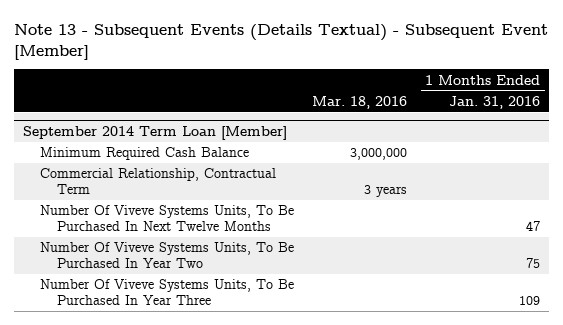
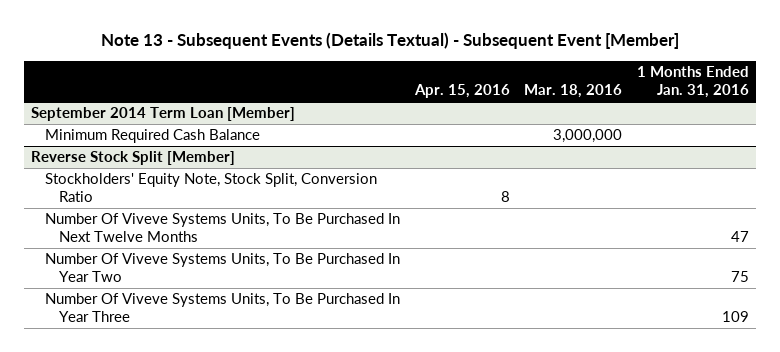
- | Mar. 18, 2016 | 1 Months Ended Jan. 31, 2016
+ | Apr. 15, 2016 | Mar. 18, 2016 | 1 Months Ended Jan. 31, 2016
@ September 2014 Term Loan [Member]
- Commercial Relationship, Contractual Term | 3 years |
+ Reverse Stock Split [Member]
+ Stockholders' Equity Note, Stock Split, Conversion Ratio | 8 | |

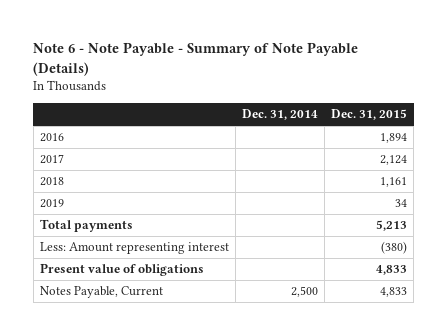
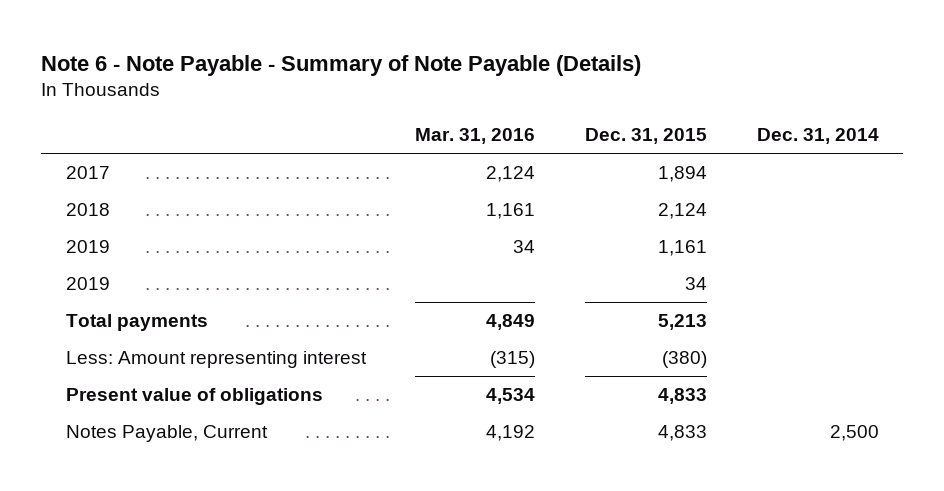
- | Dec. 31, 2014 | Dec. 31, 2015
+ | Mar. 31, 2016 | Dec. 31, 2015 | Dec. 31, 2014
- 2016 | | 1,894
- 2017 | | 2,124
- 2018 | | 1,161
+ 2017 | 2,124 | 1,894 |
+ 2018 | 1,161 | 2,124 |
+ 2019 | 34 | 1,161 |

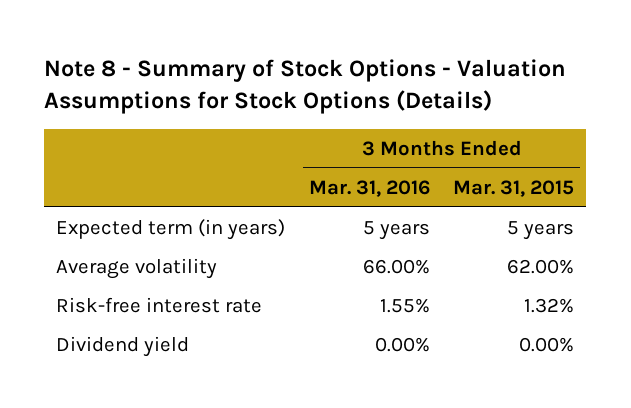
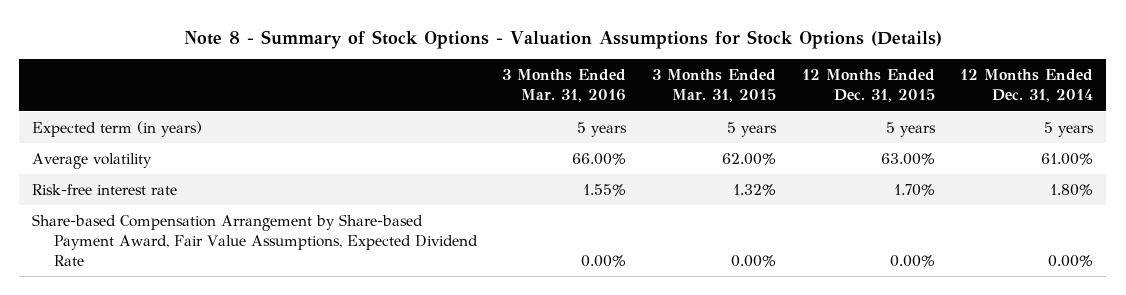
- | 3 Months Ended Mar. 31, 2016 | 3 Months Ended Mar. 31, 2015
+ | 3 Months Ended Mar. 31, 2016 | 3 Months Ended Mar. 31, 2015 | 12 Months Ended Dec. 31, 2015 | 12 Months Ended Dec. 31, 2014
- Dividend yield | 0.00% | 0.00%
+ Share-based Compensation Arrangement by Share-based Payment Award, Fair Value Assumptions, Expected Dividend Rate | 0.00% | 0.00% | 0.00% | 0.00%

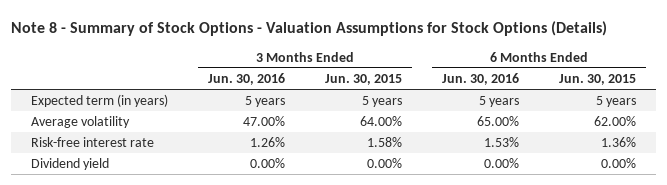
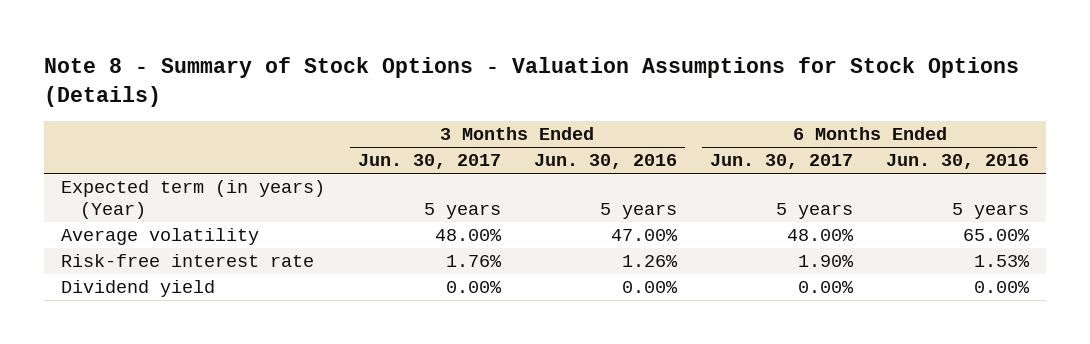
- | 3 Months Ended Jun. 30, 2016 | 3 Months Ended Jun. 30, 2015 | 6 Months Ended Jun. 30, 2016 | 6 Months Ended Jun. 30, 2015
+ | 3 Months Ended Jun. 30, 2017 | 3 Months Ended Jun. 30, 2016 | 6 Months Ended Jun. 30, 2017 | 6 Months Ended Jun. 30, 2016
- Expected term (in years) | 5 years | 5 years | 5 years | 5 years
+ Expected term (in years) (Year) | 5 years | 5 years | 5 years | 5 years

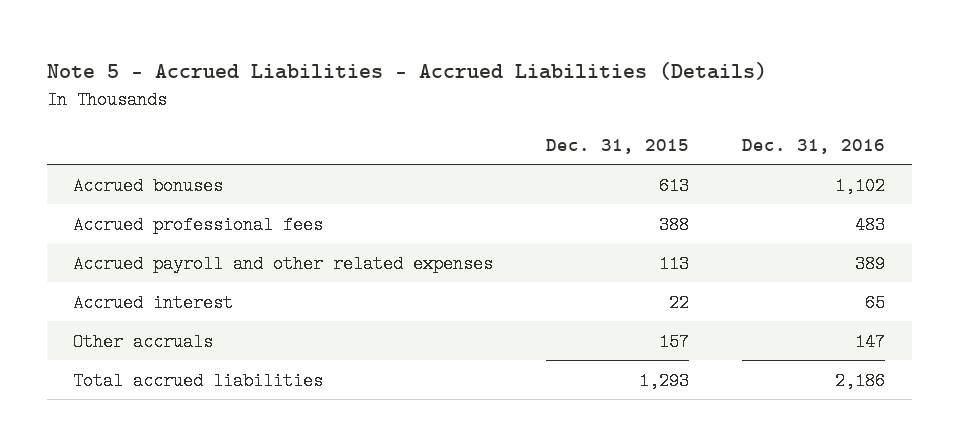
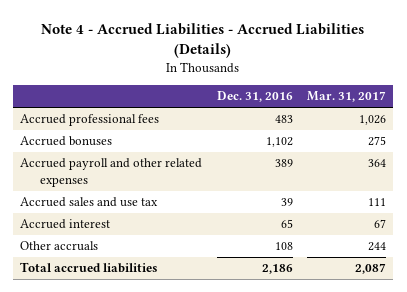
- Note 5 - Accrued Liabilities - Accrued Liabilities (Details)
+ Note 4 - Accrued Liabilities - Accrued Liabilities (Details)
- | Dec. 31, 2015 | Dec. 31, 2016
+ | Dec. 31, 2016 | Mar. 31, 2017
moved down: Accrued bonuses | 1,102 | 275
+ Accrued sales and use tax | 39 | 111
- Other accruals | 157 | 147
+ Other accruals | 108 | 244

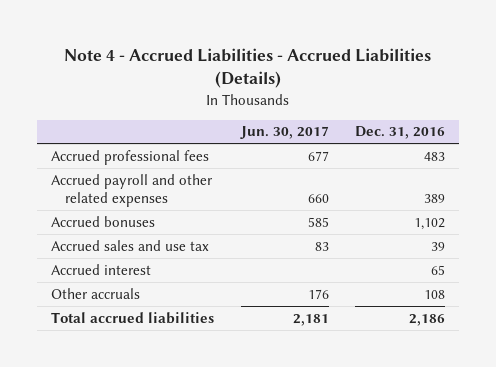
- | Dec. 31, 2016 | Mar. 31, 2017
+ | Jun. 30, 2017 | Dec. 31, 2016
moved down: Accrued bonuses | 585 | 1,102

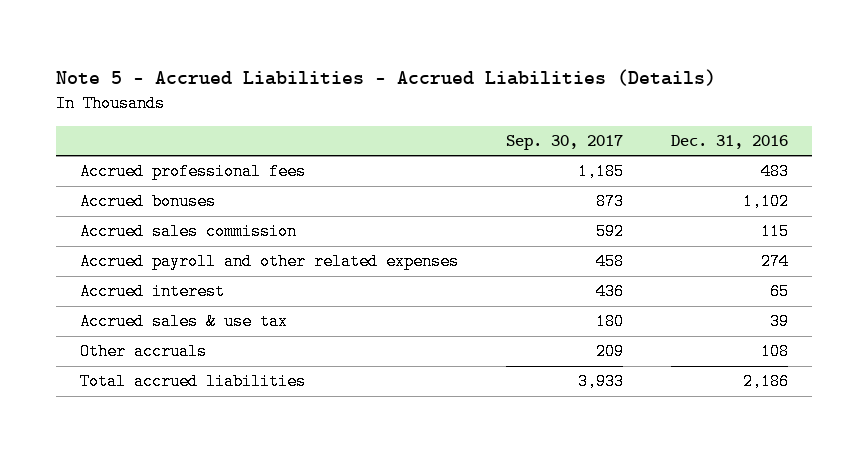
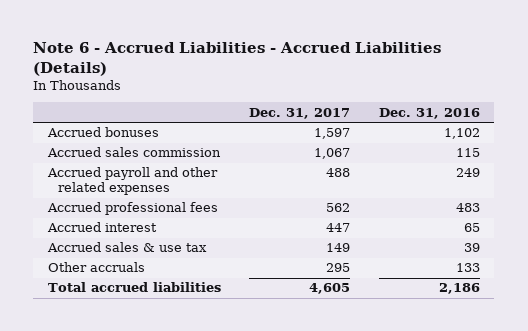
- Note 5 - Accrued Liabilities - Accrued Liabilities (Details)
+ Note 6 - Accrued Liabilities - Accrued Liabilities (Details)
- | Sep. 30, 2017 | Dec. 31, 2016
+ | Dec. 31, 2017 | Dec. 31, 2016
- Accrued payroll and other related expenses | 458 | 274
+ Accrued payroll and other related expenses | 488 | 249
moved down: Accrued professional fees | 562 | 483
- Other accruals | 209 | 108
+ Other accruals | 295 | 133

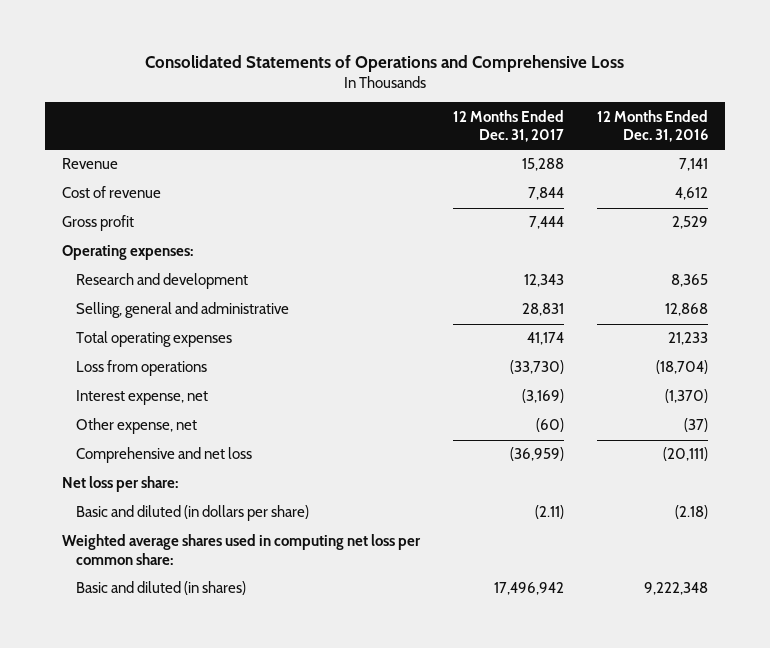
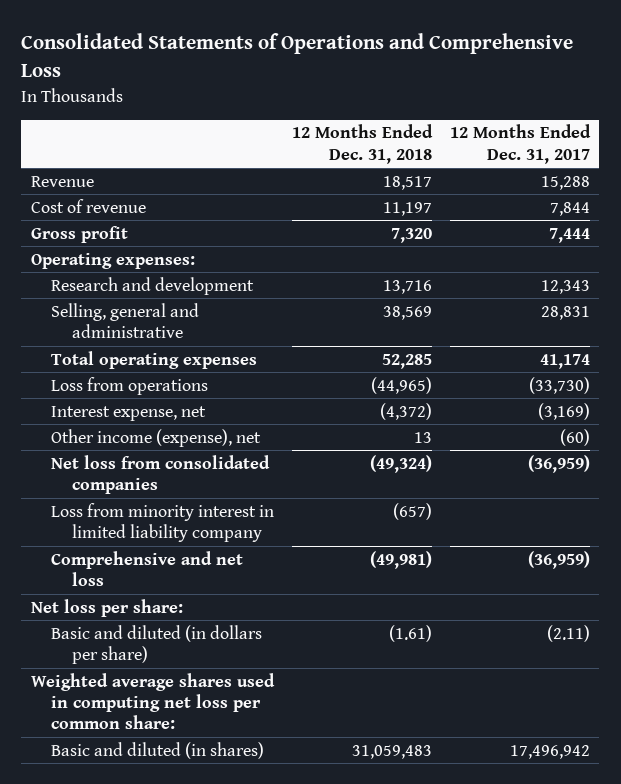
- | 12 Months Ended Dec. 31, 2017 | 12 Months Ended Dec. 31, 2016
+ | 12 Months Ended Dec. 31, 2018 | 12 Months Ended Dec. 31, 2017
- Other expense, net | (60) | (37)
+ Other income (expense), net | 13 | (60)
+ Net loss from consolidated companies | (49,324) | (36,959)
+ Loss from minority interest in limited liability company | (657) |

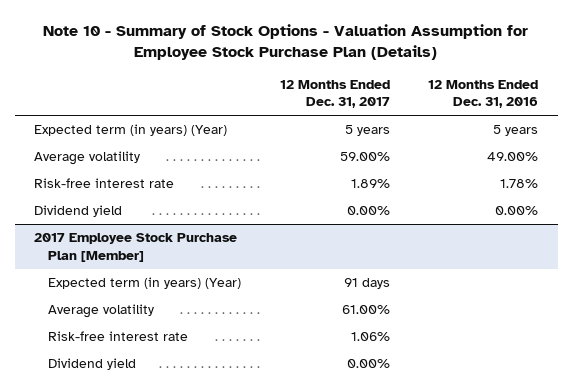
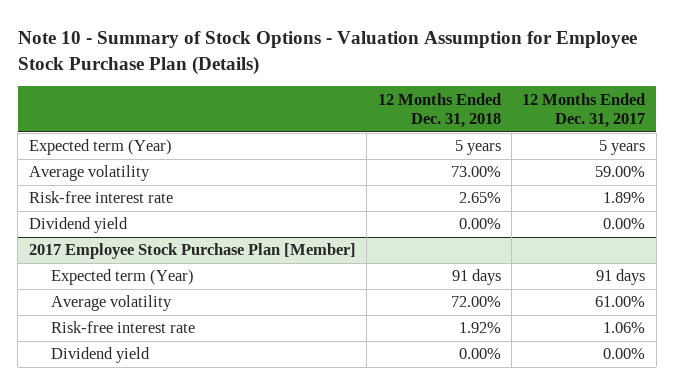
- | 12 Months Ended Dec. 31, 2017 | 12 Months Ended Dec. 31, 2016
+ | 12 Months Ended Dec. 31, 2018 | 12 Months Ended Dec. 31, 2017
- Expected term (in years) (Year) | 5 years | 5 years
+ Expected term (Year) | 5 years | 5 years
@ 2017 Employee Stock Purchase Plan [Member]
- Expected term (in years) (Year) | 91 days |
+ Expected term (Year) | 91 days | 91 days

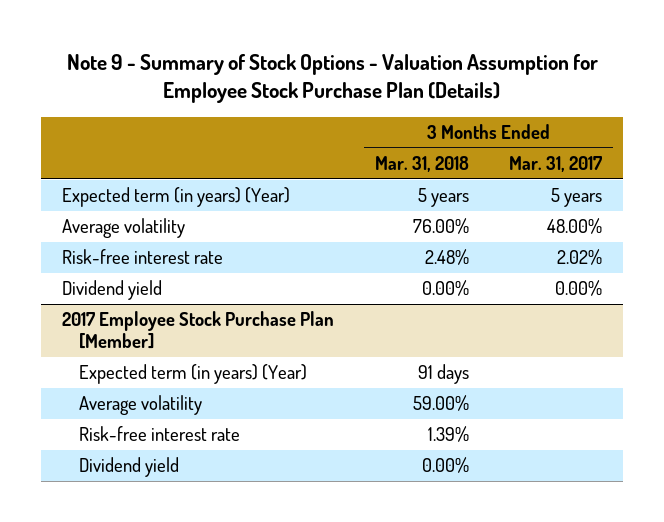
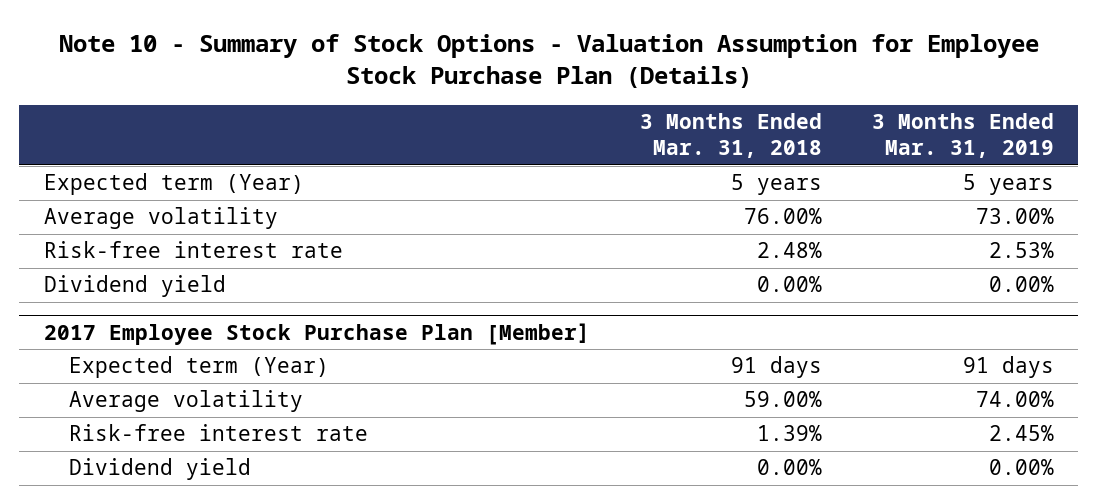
- Note 9 - Summary of Stock Options - Valuation Assumption for Employee Stock Purchase Plan (Details)
+ Note 10 - Summary of Stock Options - Valuation Assumption for Employee Stock Purchase Plan (Details)
- | 3 Months Ended Mar. 31, 2018 | 3 Months Ended Mar. 31, 2017
+ | 3 Months Ended Mar. 31, 2018 | 3 Months Ended Mar. 31, 2019
- Expected term (in years) (Year) | 5 years | 5 years
+ Expected term (Year) | 5 years | 5 years
@ 2017 Employee Stock Purchase Plan [Member]
- Expected term (in years) (Year) | 91 days |
+ Expected term (Year) | 91 days | 91 days

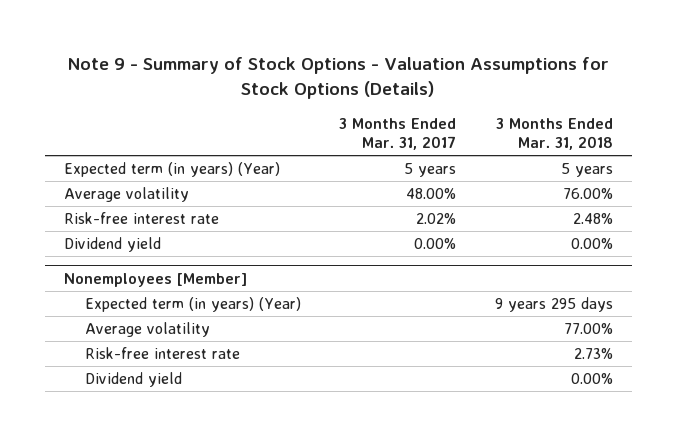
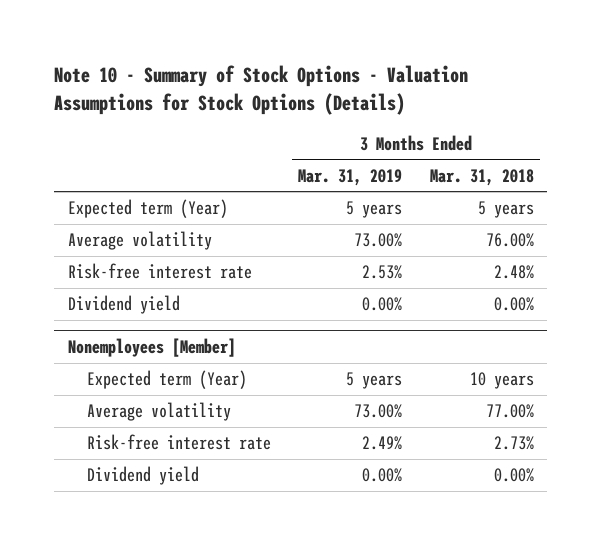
- Note 9 - Summary of Stock Options - Valuation Assumptions for Stock Options (Details)
+ Note 10 - Summary of Stock Options - Valuation Assumptions for Stock Options (Details)
- | 3 Months Ended Mar. 31, 2017 | 3 Months Ended Mar. 31, 2018
+ | 3 Months Ended Mar. 31, 2019 | 3 Months Ended Mar. 31, 2018
- Expected term (in years) (Year) | 5 years | 5 years
+ Expected term (Year) | 5 years | 5 years
@ Nonemployees [Member]
- Expected term (in years) (Year) | | 9 years 295 days
+ Expected term (Year) | 5 years | 10 years

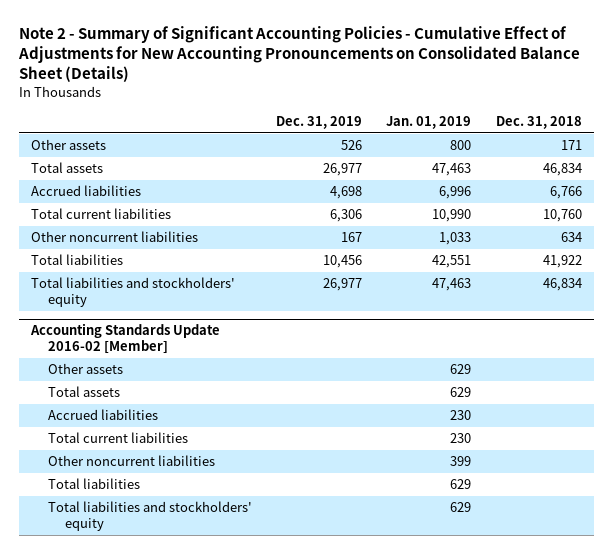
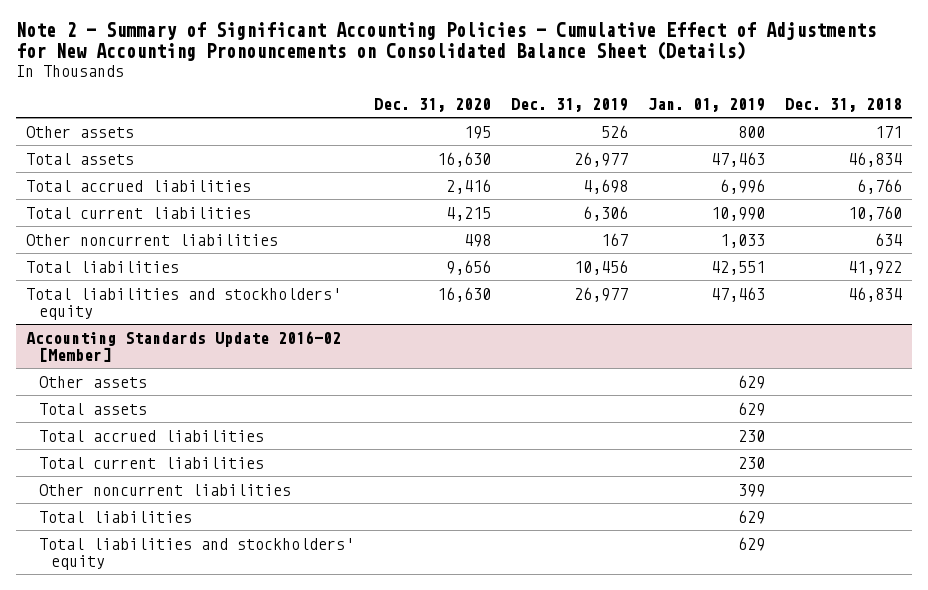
- | Dec. 31, 2019 | Jan. 01, 2019 | Dec. 31, 2018
+ | Dec. 31, 2020 | Dec. 31, 2019 | Jan. 01, 2019 | Dec. 31, 2018
- Accrued liabilities | 4,698 | 6,996 | 6,766
+ Total accrued liabilities | 2,416 | 4,698 | 6,996 | 6,766
@ Accounting Standards Update 2016-02 [Member]
- Accrued liabilities | | 230 |
+ Total accrued liabilities | | | 230 |

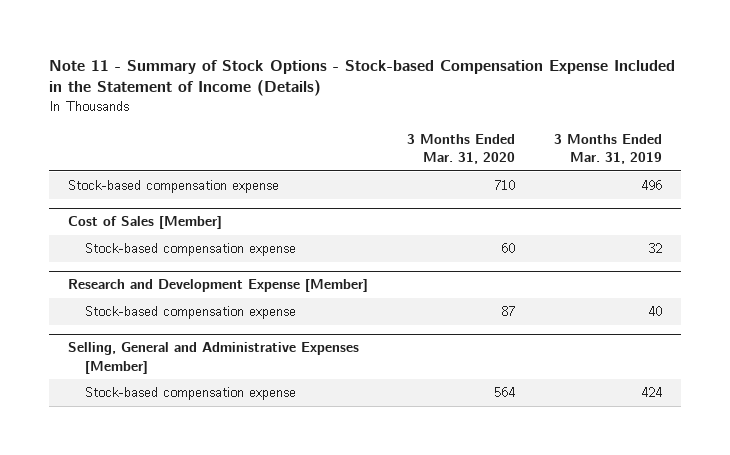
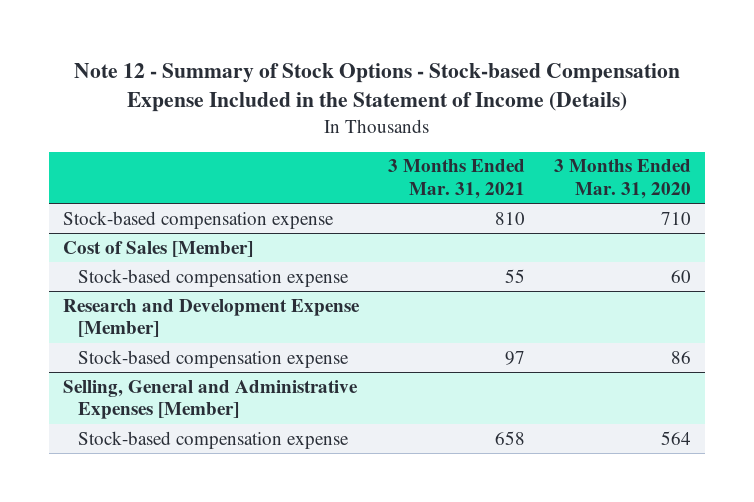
- Note 11 - Summary of Stock Options - Stock-based Compensation Expense Included in the Statement of Income (Details)
+ Note 12 - Summary of Stock Options - Stock-based Compensation Expense Included in the Statement of Income (Details)
- | 3 Months Ended Mar. 31, 2020 | 3 Months Ended Mar. 31, 2019
+ | 3 Months Ended Mar. 31, 2021 | 3 Months Ended Mar. 31, 2020
@ Research and Development Expense [Member]
- Stock-based compensation expense | 87 | 40
+ Stock-based compensation expense | 97 | 86

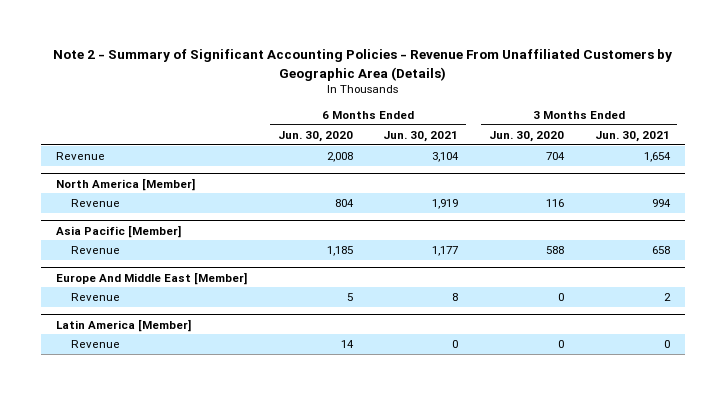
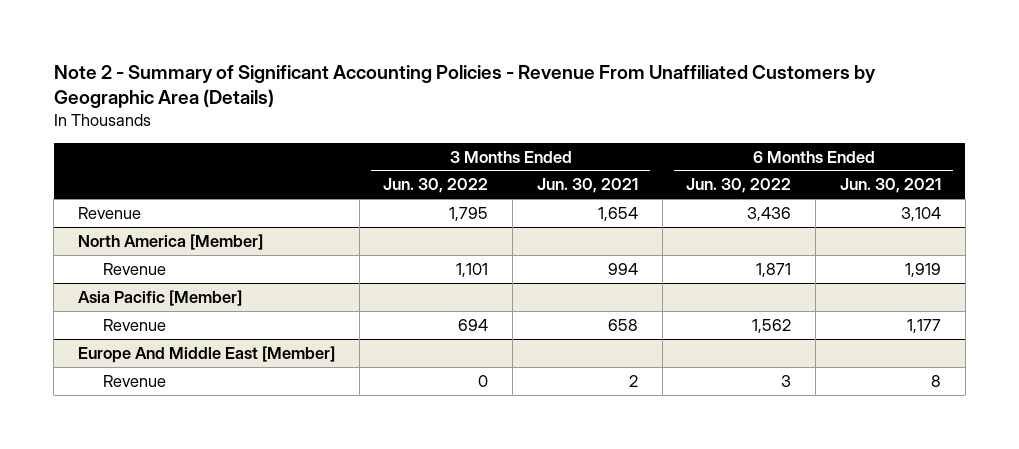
- | 6 Months Ended Jun. 30, 2020 | 6 Months Ended Jun. 30, 2021 | 3 Months Ended Jun. 30, 2020 | 3 Months Ended Jun. 30, 2021
+ | 3 Months Ended Jun. 30, 2022 | 3 Months Ended Jun. 30, 2021 | 6 Months Ended Jun. 30, 2022 | 6 Months Ended Jun. 30, 2021
- Latin America [Member]
- Revenue | 14 | 0 | 0 | 0

